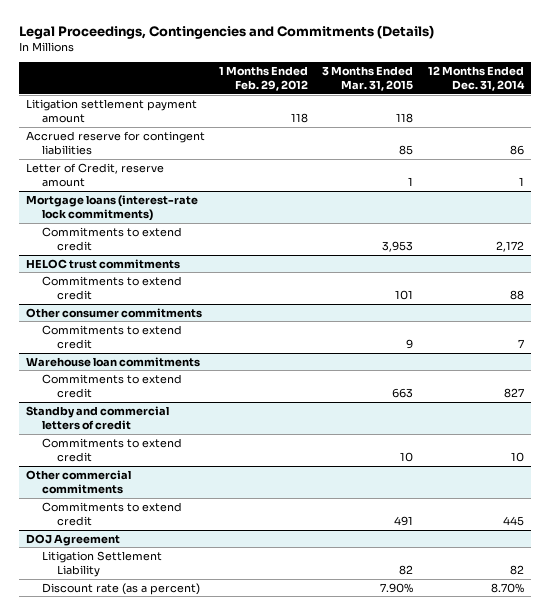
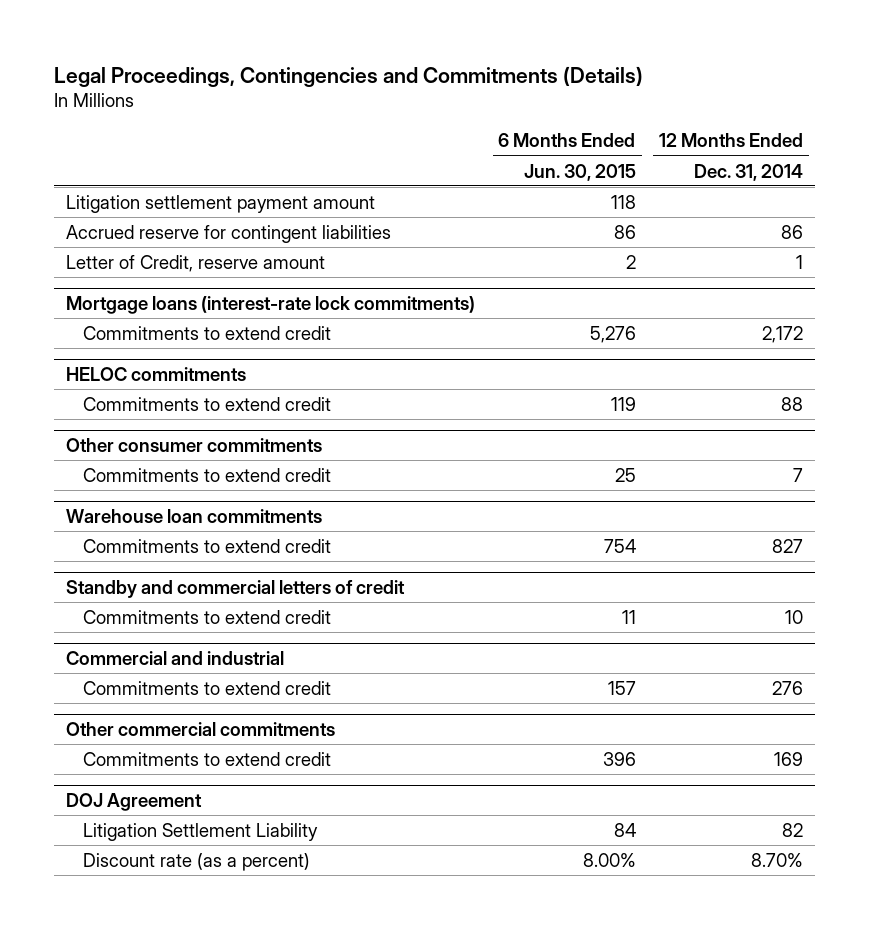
- | 1 Months Ended Feb. 29, 2012 | 3 Months Ended Mar. 31, 2015 | 12 Months Ended Dec. 31, 2014
+ | 6 Months Ended Jun. 30, 2015 | 12 Months Ended Dec. 31, 2014
- HELOC trust commitments
+ HELOC commitments
+ Commercial and industrial
+ Commitments to extend credit | 157 | 276
@ Other commercial commitments
- Commitments to extend credit | | 491 | 445
+ Commitments to extend credit | 396 | 169

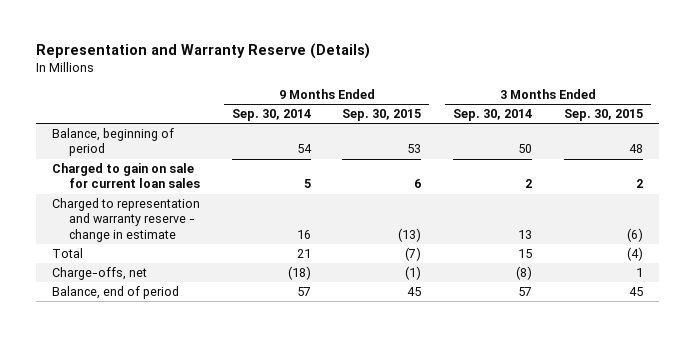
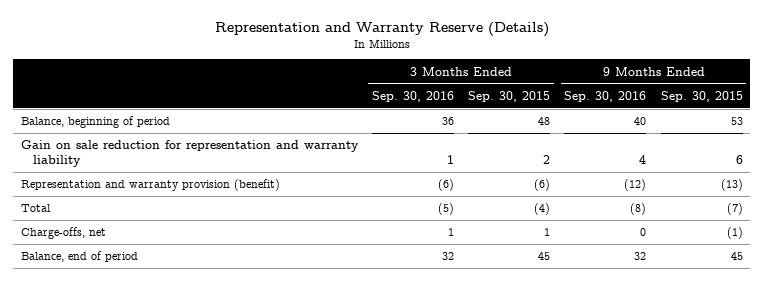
- | 9 Months Ended Sep. 30, 2014 | 9 Months Ended Sep. 30, 2015 | 3 Months Ended Sep. 30, 2014 | 3 Months Ended Sep. 30, 2015
+ | 3 Months Ended Sep. 30, 2016 | 3 Months Ended Sep. 30, 2015 | 9 Months Ended Sep. 30, 2016 | 9 Months Ended Sep. 30, 2015
- Charged to gain on sale for current loan sales | 5 | 6 | 2 | 2
- Charged to representation and warranty reserve - change in estimate | 16 | (13) | 13 | (6)
+ Gain on sale reduction for representation and warranty liability | 1 | 2 | 4 | 6
+ Representation and warranty provision (benefit) | (6) | (6) | (12) | (13)

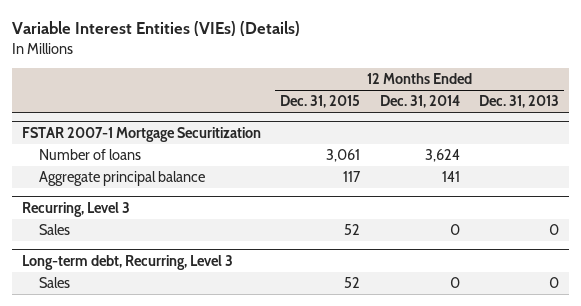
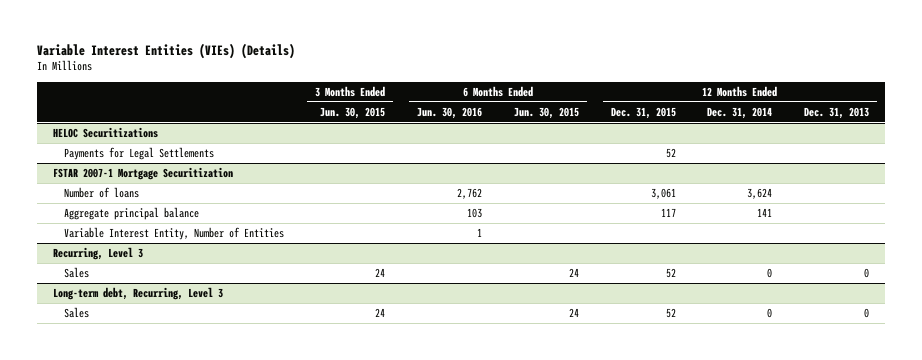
- | 12 Months Ended Dec. 31, 2015 | 12 Months Ended Dec. 31, 2014 | 12 Months Ended Dec. 31, 2013
+ | 3 Months Ended Jun. 30, 2015 | 6 Months Ended Jun. 30, 2016 | 6 Months Ended Jun. 30, 2015 | 12 Months Ended Dec. 31, 2015 | 12 Months Ended Dec. 31, 2014 | 12 Months Ended Dec. 31, 2013
+ HELOC Securitizations
+ Payments for Legal Settlements | | | | 52 | |
@ FSTAR 2007-1 Mortgage Securitization
+ Variable Interest Entity, Number of Entities | | 1 | | | |

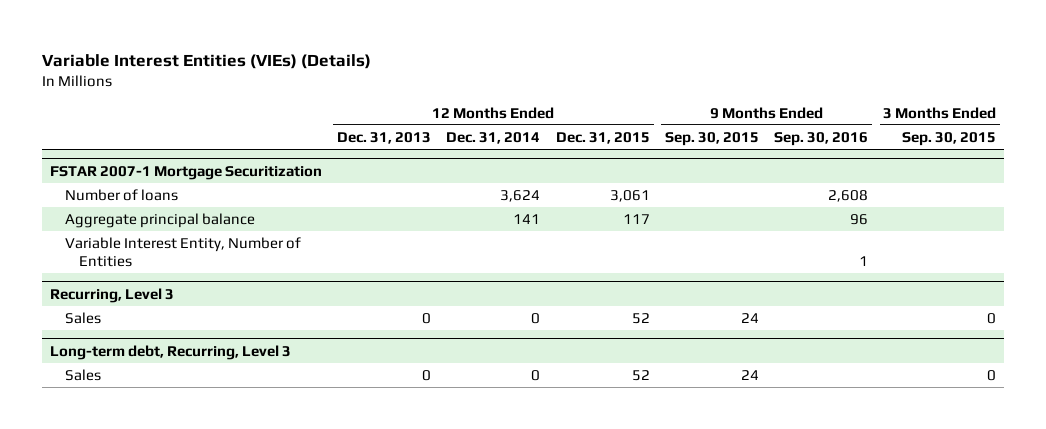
- | 3 Months Ended Jun. 30, 2015 | 6 Months Ended Jun. 30, 2016 | 6 Months Ended Jun. 30, 2015 | 12 Months Ended Dec. 31, 2015 | 12 Months Ended Dec. 31, 2014 | 12 Months Ended Dec. 31, 2013
+ | 12 Months Ended Dec. 31, 2013 | 12 Months Ended Dec. 31, 2014 | 12 Months Ended Dec. 31, 2015 | 9 Months Ended Sep. 30, 2015 | 9 Months Ended Sep. 30, 2016 | 3 Months Ended Sep. 30, 2015
- HELOC Securitizations
- Payments for Legal Settlements | | | | 52 | |

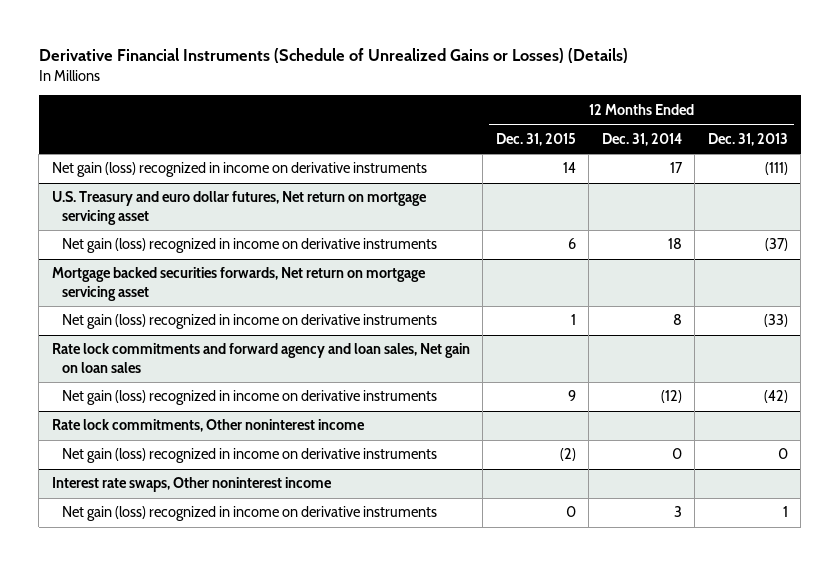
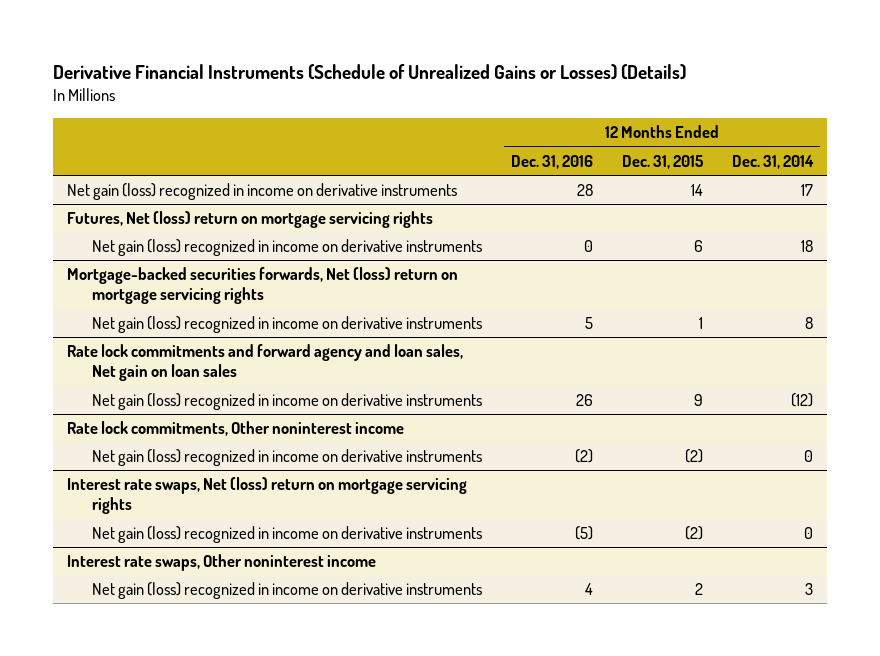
- | 12 Months Ended Dec. 31, 2015 | 12 Months Ended Dec. 31, 2014 | 12 Months Ended Dec. 31, 2013
+ | 12 Months Ended Dec. 31, 2016 | 12 Months Ended Dec. 31, 2015 | 12 Months Ended Dec. 31, 2014
- U.S. Treasury and euro dollar futures, Net return on mortgage servicing asset
+ Futures, Net (loss) return on mortgage servicing rights
- Mortgage backed securities forwards, Net return on mortgage servicing asset
+ Mortgage-backed securities forwards, Net (loss) return on mortgage servicing rights
+ Interest rate swaps, Net (loss) return on mortgage servicing rights
+ Net gain (loss) recognized in income on derivative instruments | (5) | (2) | 0
@ Interest rate swaps, Other noninterest income
- Net gain (loss) recognized in income on derivative instruments | 0 | 3 | 1
+ Net gain (loss) recognized in income on derivative instruments | 4 | 2 | 3

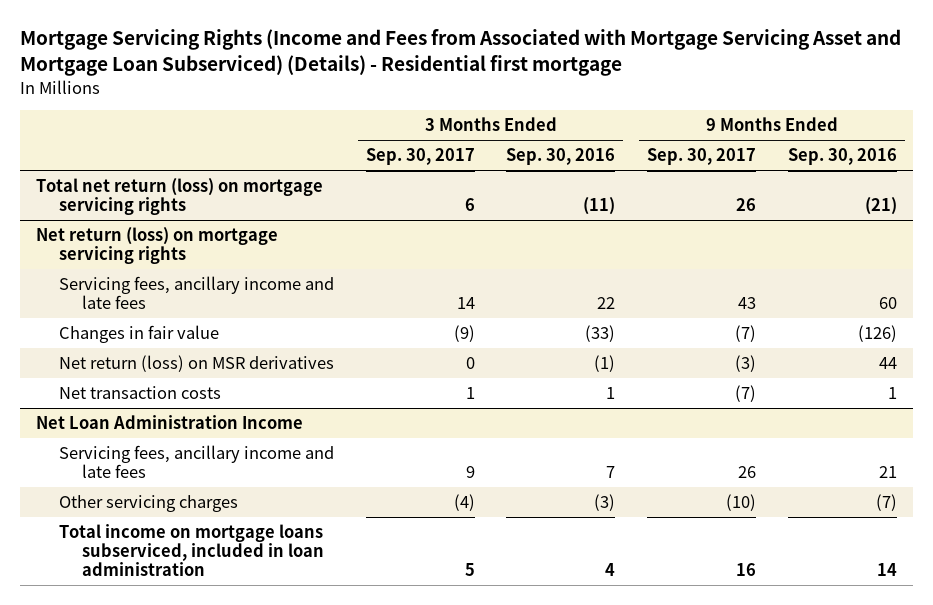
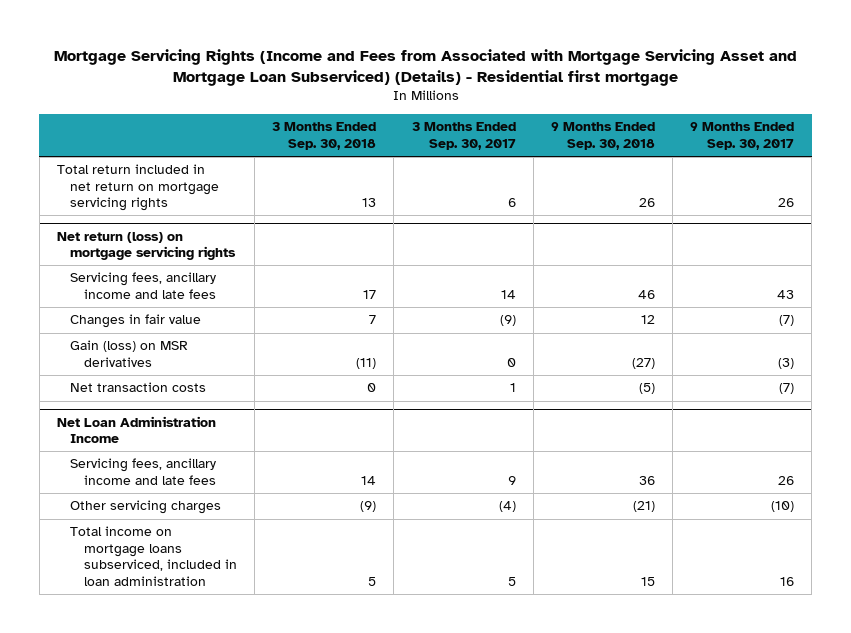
- | 3 Months Ended Sep. 30, 2017 | 3 Months Ended Sep. 30, 2016 | 9 Months Ended Sep. 30, 2017 | 9 Months Ended Sep. 30, 2016
+ | 3 Months Ended Sep. 30, 2018 | 3 Months Ended Sep. 30, 2017 | 9 Months Ended Sep. 30, 2018 | 9 Months Ended Sep. 30, 2017
- Total net return (loss) on mortgage servicing rights | 6 | (11) | 26 | (21)
+ Total return included in net return on mortgage servicing rights | 13 | 6 | 26 | 26
@ Net return (loss) on mortgage servicing rights
- Net return (loss) on MSR derivatives | 0 | (1) | (3) | 44
+ Gain (loss) on MSR derivatives | (11) | 0 | (27) | (3)

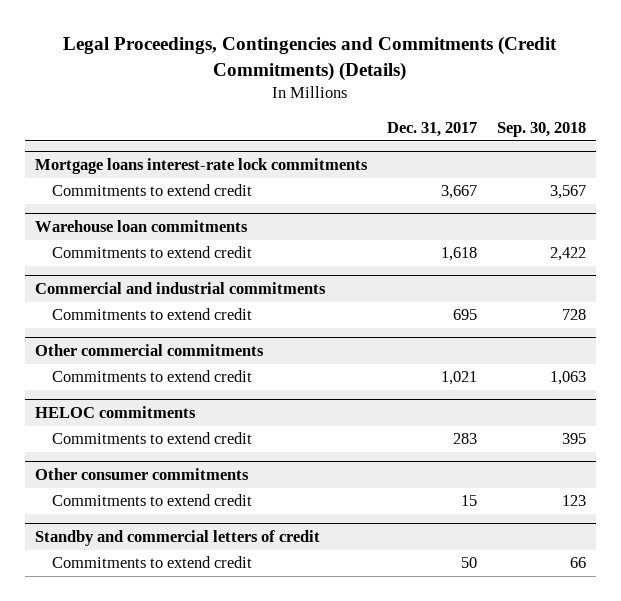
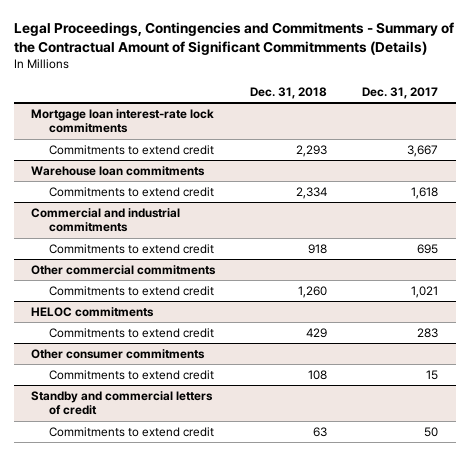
- Legal Proceedings, Contingencies and Commitments (Credit Commitments) (Details)
+ Legal Proceedings, Contingencies and Commitments - Summary of the Contractual Amount of Significant Commitmments (Details)
- | Dec. 31, 2017 | Sep. 30, 2018
+ | Dec. 31, 2018 | Dec. 31, 2017
- Mortgage loans interest-rate lock commitments
+ Mortgage loan interest-rate lock commitments

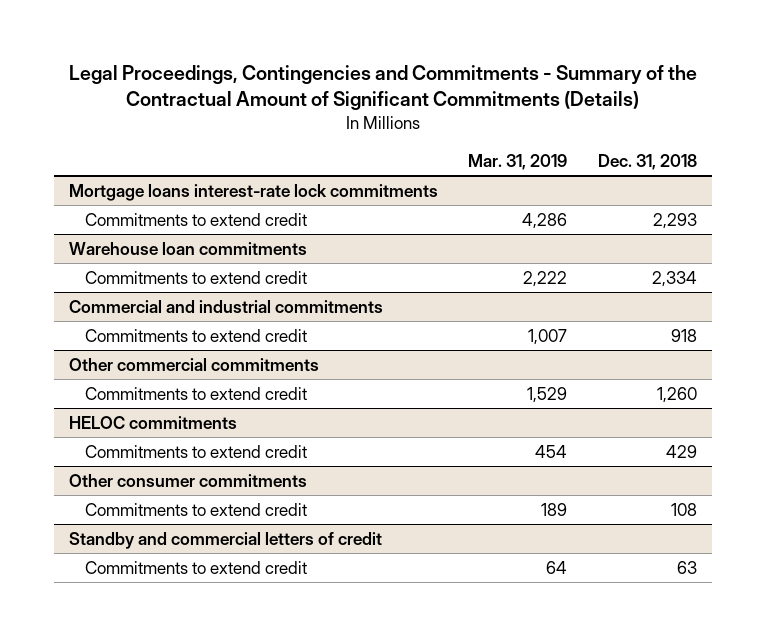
- Legal Proceedings, Contingencies and Commitments - Summary of the Contractual Amount of Significant Commitmments (Details)
+ Legal Proceedings, Contingencies and Commitments - Summary of the Contractual Amount of Significant Commitments (Details)
- | Dec. 31, 2018 | Dec. 31, 2017
+ | Mar. 31, 2019 | Dec. 31, 2018
- Mortgage loan interest-rate lock commitments
+ Mortgage loans interest-rate lock commitments

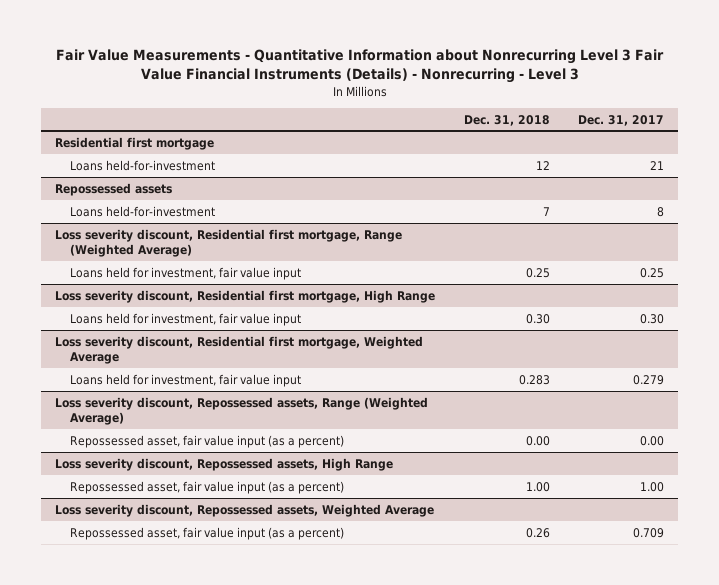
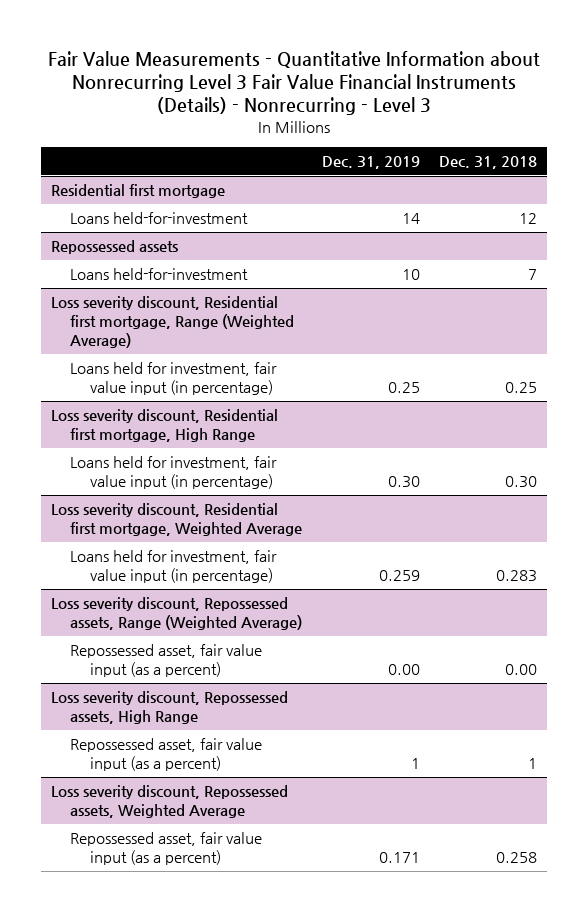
- | Dec. 31, 2018 | Dec. 31, 2017
+ | Dec. 31, 2019 | Dec. 31, 2018
@ Loss severity discount, Residential first mortgage, Range (Weighted Average)
- Loans held for investment, fair value input | 0.25 | 0.25
+ Loans held for investment, fair value input (in percentage) | 0.25 | 0.25
@ Loss severity discount, Residential first mortgage, High Range
- Loans held for investment, fair value input | 0.30 | 0.30
+ Loans held for investment, fair value input (in percentage) | 0.30 | 0.30
@ Loss severity discount, Residential first mortgage, Weighted Average
- Loans held for investment, fair value input | 0.283 | 0.279
+ Loans held for investment, fair value input (in percentage) | 0.259 | 0.283
@ Loss severity discount, Repossessed assets, High Range
- Repossessed asset, fair value input (as a percent) | 1.00 | 1.00
+ Repossessed asset, fair value input (as a percent) | 1 | 1
@ Loss severity discount, Repossessed assets, Weighted Average
- Repossessed asset, fair value input (as a percent) | 0.26 | 0.709
+ Repossessed asset, fair value input (as a percent) | 0.171 | 0.258

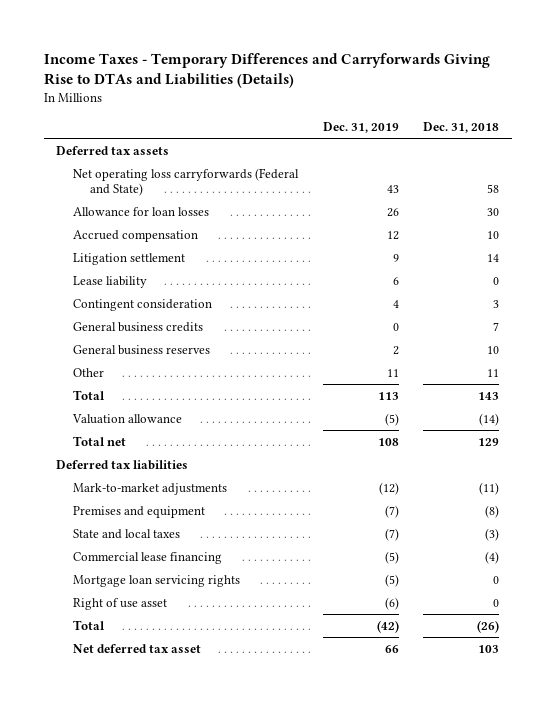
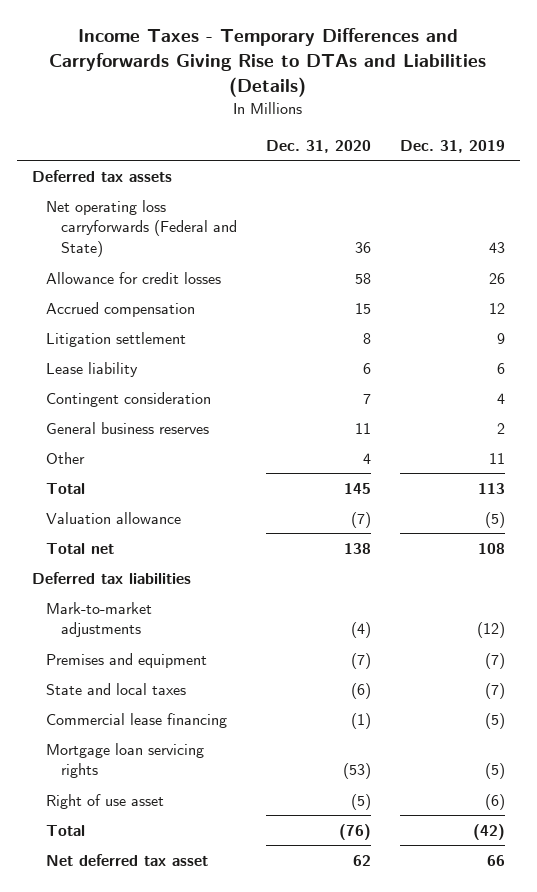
- | Dec. 31, 2019 | Dec. 31, 2018
+ | Dec. 31, 2020 | Dec. 31, 2019
- Allowance for loan losses | 26 | 30
+ Allowance for credit losses | 58 | 26
- General business credits | 0 | 7

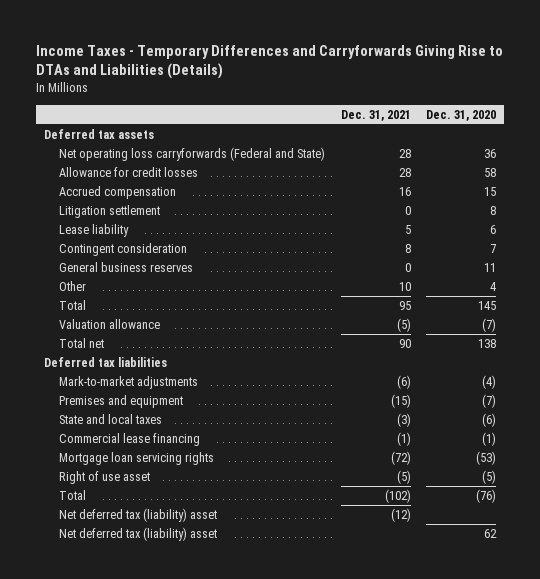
- | Dec. 31, 2020 | Dec. 31, 2019
+ | Dec. 31, 2021 | Dec. 31, 2020
- Net deferred tax asset | 62 | 66
+ Net deferred tax (liability) asset | (12) |
+ Net deferred tax (liability) asset | | 62

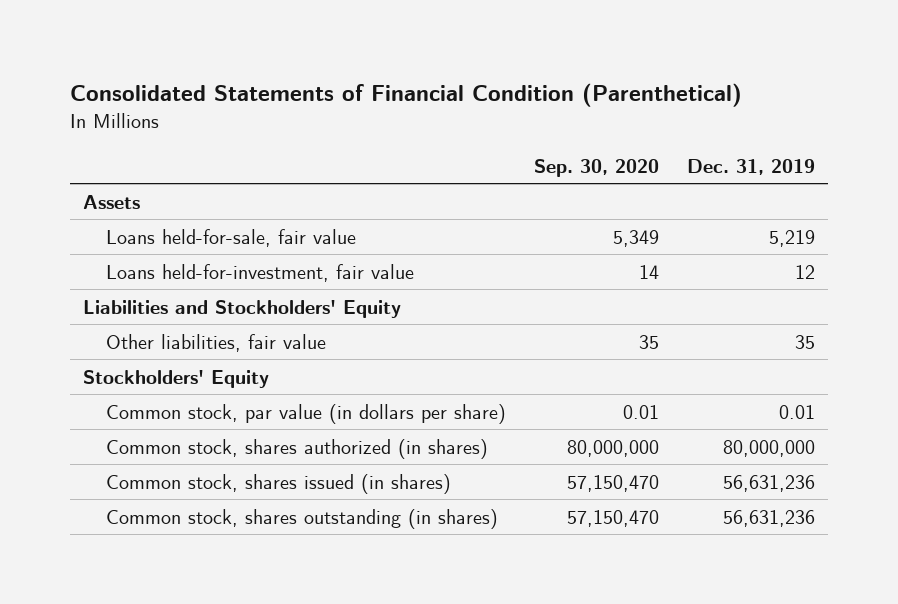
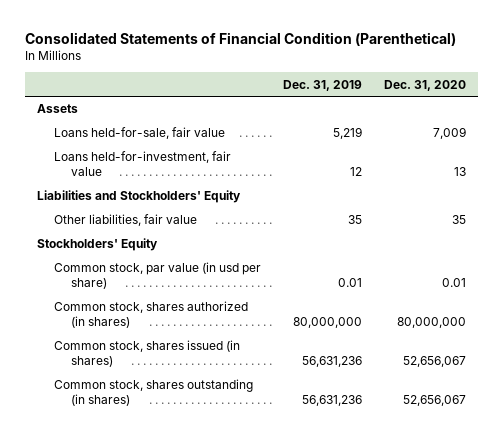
- | Sep. 30, 2020 | Dec. 31, 2019
+ | Dec. 31, 2019 | Dec. 31, 2020
- Common stock, par value (in dollars per share) | 0.01 | 0.01
+ Common stock, par value (in usd per share) | 0.01 | 0.01

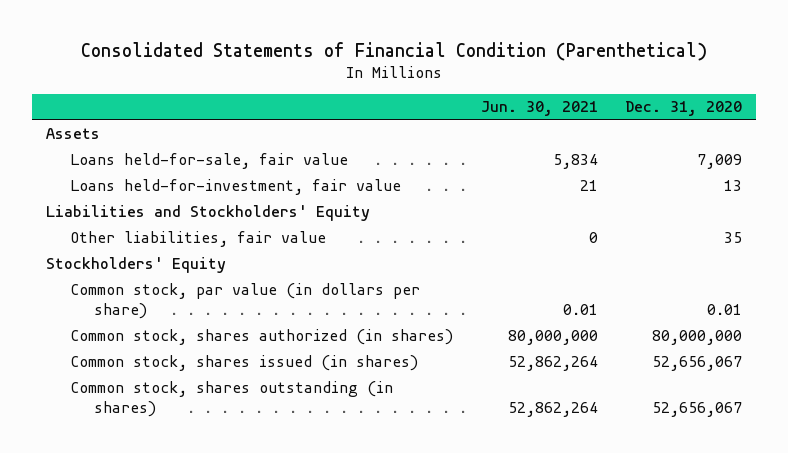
- | Dec. 31, 2019 | Dec. 31, 2020
+ | Jun. 30, 2021 | Dec. 31, 2020
- Common stock, par value (in usd per share) | 0.01 | 0.01
+ Common stock, par value (in dollars per share) | 0.01 | 0.01

